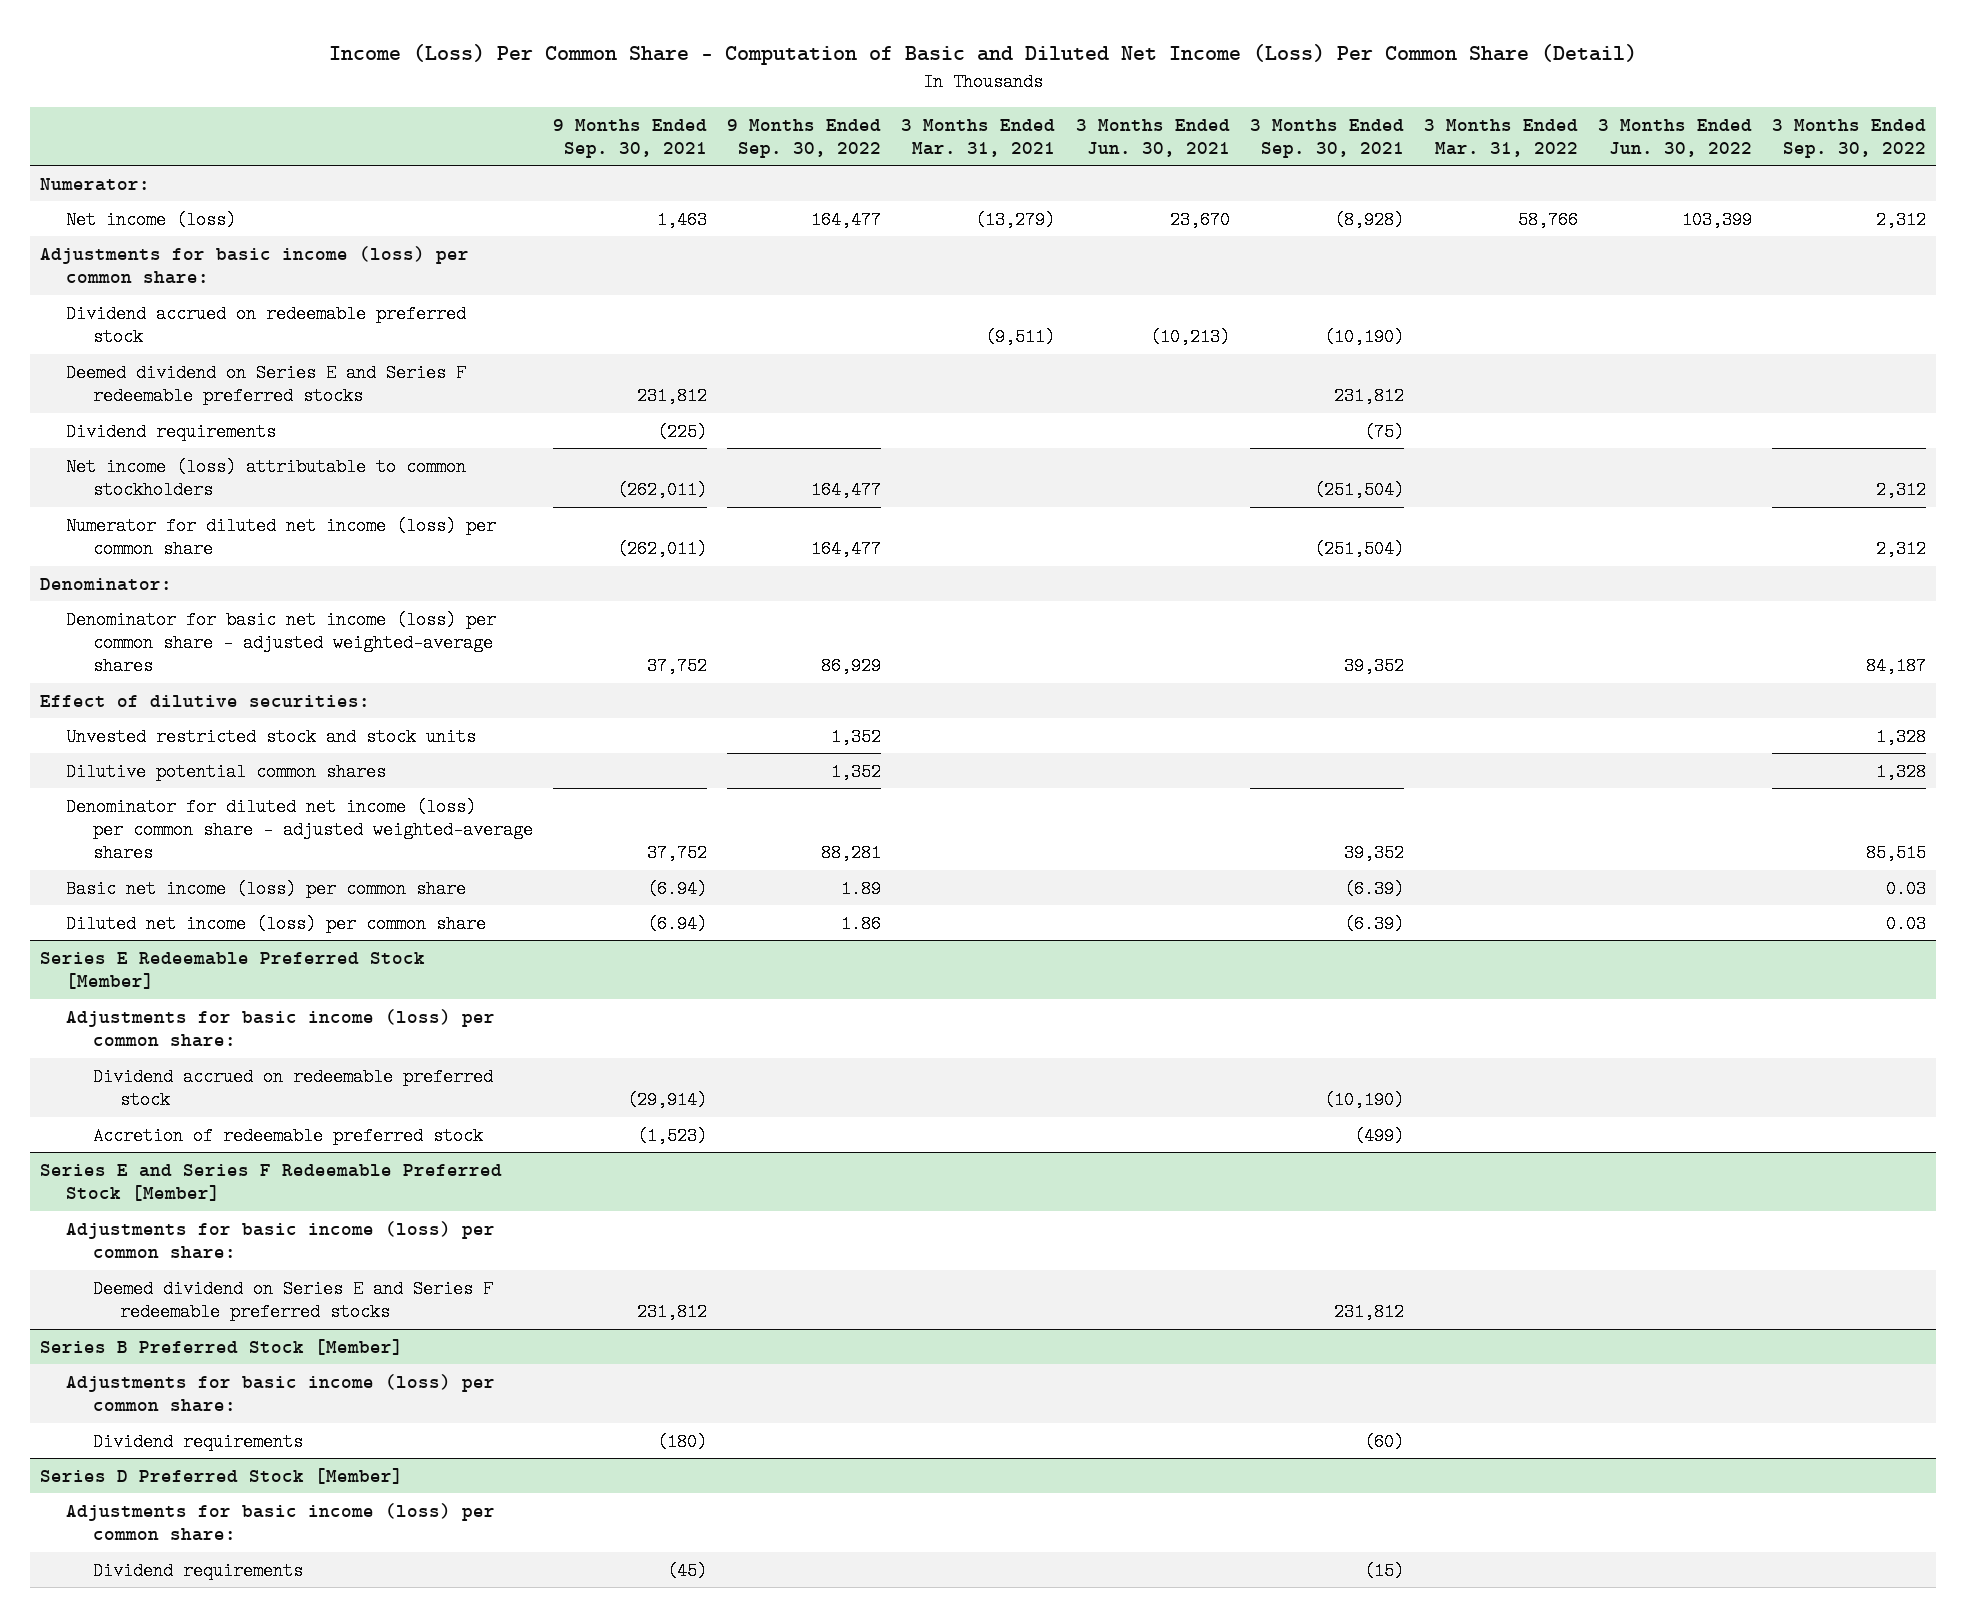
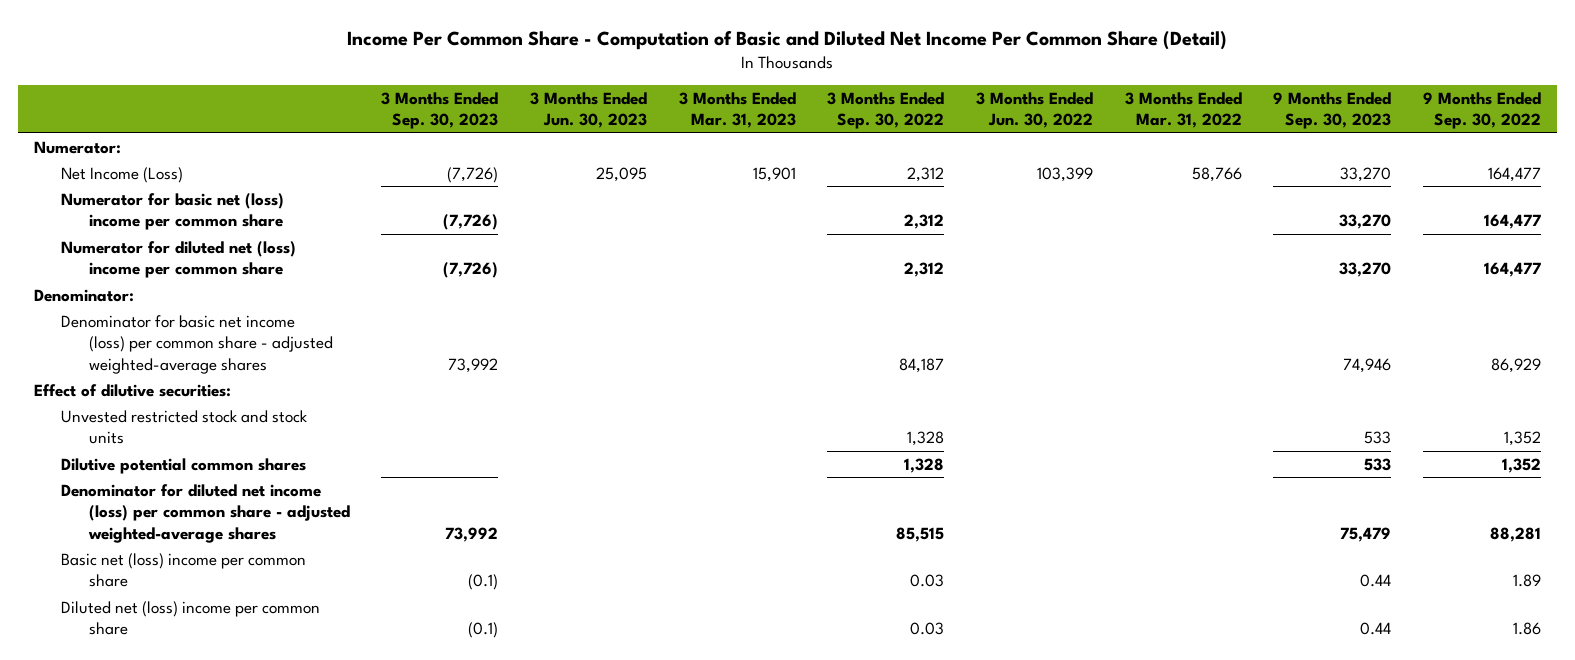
- Income (Loss) Per Common Share - Computation of Basic and Diluted Net Income (Loss) Per Common Share (Detail)
+ Income Per Common Share - Computation of Basic and Diluted Net Income Per Common Share (Detail)
- | 9 Months Ended Sep. 30, 2021 | 9 Months Ended Sep. 30, 2022 | 3 Months Ended Mar. 31, 2021 | 3 Months Ended Jun. 30, 2021 | 3 Months Ended Sep. 30, 2021 | 3 Months Ended Mar. 31, 2022 | 3 Months Ended Jun. 30, 2022 | 3 Months Ended Sep. 30, 2022
+ | 3 Months Ended Sep. 30, 2023 | 3 Months Ended Jun. 30, 2023 | 3 Months Ended Mar. 31, 2023 | 3 Months Ended Sep. 30, 2022 | 3 Months Ended Jun. 30, 2022 | 3 Months Ended Mar. 31, 2022 | 9 Months Ended Sep. 30, 2023 | 9 Months Ended Sep. 30, 2022
- Net income (loss) | 1,463 | 164,477 | (13,279) | 23,670 | (8,928) | 58,766 | 103,399 | 2,312
- Adjustments for basic income (loss) per common share:
- Dividend accrued on redeemable preferred stock | | | (9,511) | (10,213) | (10,190) | | |
- Deemed dividend on Series E and Series F redeemable preferred stocks | 231,812 | | | | 231,812 | | |
- Dividend requirements | (225) | | | | (75) | | |
- Net income (loss) attributable to common stockholders | (262,011) | 164,477 | | | (251,504) | | | 2,312
- Numerator for diluted net income (loss) per common share | (262,011) | 164,477 | | | (251,504) | | | 2,312
+ Net Income (Loss) | (7,726) | 25,095 | 15,901 | 2,312 | 103,399 | 58,766 | 33,270 | 164,477
+ Numerator for basic net (loss) income per common share | (7,726) | | | 2,312 | | | 33,270 | 164,477
+ Numerator for diluted net (loss) income per common share | (7,726) | | | 2,312 | | | 33,270 | 164,477
- Basic net income (loss) per common share | (6.94) | 1.89 | | | (6.39) | | | 0.03
- Diluted net income (loss) per common share | (6.94) | 1.86 | | | (6.39) | | | 0.03
- Series E Redeemable Preferred Stock [Member]
- Adjustments for basic income (loss) per common share:
- Dividend accrued on redeemable preferred stock | (29,914) | | | | (10,190) | | |
- Accretion of redeemable preferred stock | (1,523) | | | | (499) | | |
- Series E and Series F Redeemable Preferred Stock [Member]
- Adjustments for basic income (loss) per common share:
- Deemed dividend on Series E and Series F redeemable preferred stocks | 231,812 | | | | 231,812 | | |
- Series B Preferred Stock [Member]
- Adjustments for basic income (loss) per common share:
- Dividend requirements | (180) | | | | (60) | | |
- Series D Preferred Stock [Member]
- Adjustments for basic income (loss) per common share:
- Dividend requirements | (45) | | | | (15) | | |
+ Basic net (loss) income per common share | (0.1) | | | 0.03 | | | 0.44 | 1.89
+ Diluted net (loss) income per common share | (0.1) | | | 0.03 | | | 0.44 | 1.86

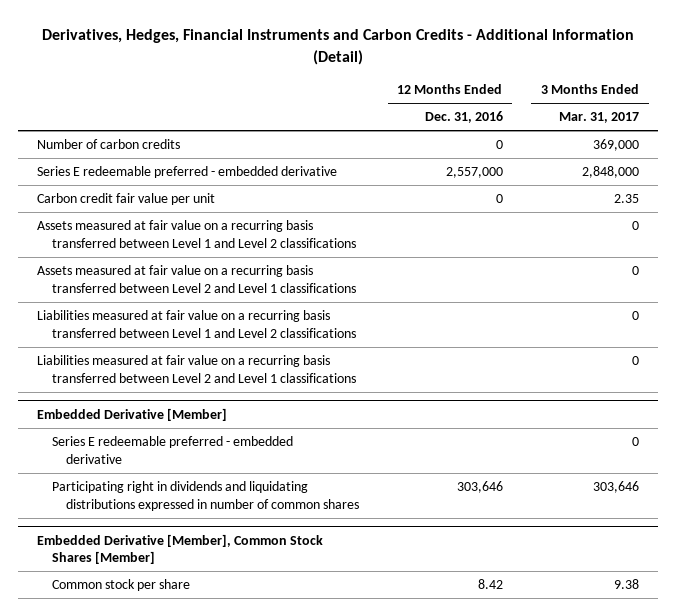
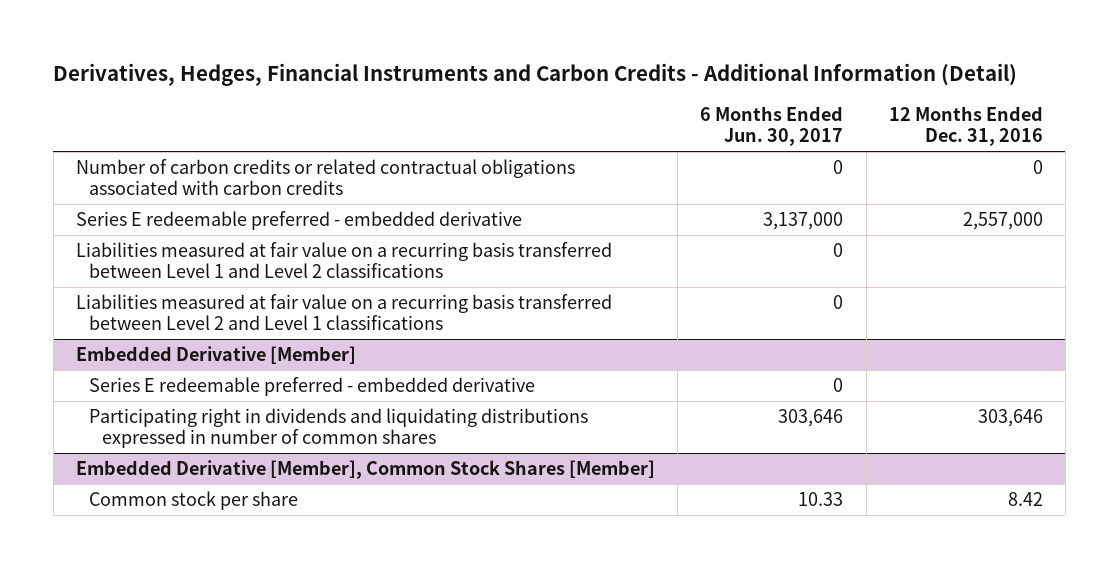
- | 12 Months Ended Dec. 31, 2016 | 3 Months Ended Mar. 31, 2017
+ | 6 Months Ended Jun. 30, 2017 | 12 Months Ended Dec. 31, 2016
- Number of carbon credits | 0 | 369,000
+ Number of carbon credits or related contractual obligations associated with carbon credits | 0 | 0
- Carbon credit fair value per unit | 0 | 2.35
- Assets measured at fair value on a recurring basis transferred between Level 1 and Level 2 classifications | | 0
- Assets measured at fair value on a recurring basis transferred between Level 2 and Level 1 classifications | | 0

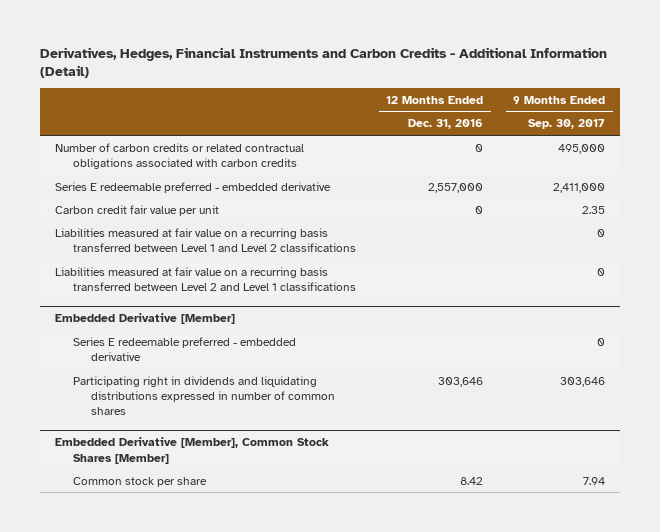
- | 6 Months Ended Jun. 30, 2017 | 12 Months Ended Dec. 31, 2016
+ | 12 Months Ended Dec. 31, 2016 | 9 Months Ended Sep. 30, 2017
+ Carbon credit fair value per unit | 0 | 2.35

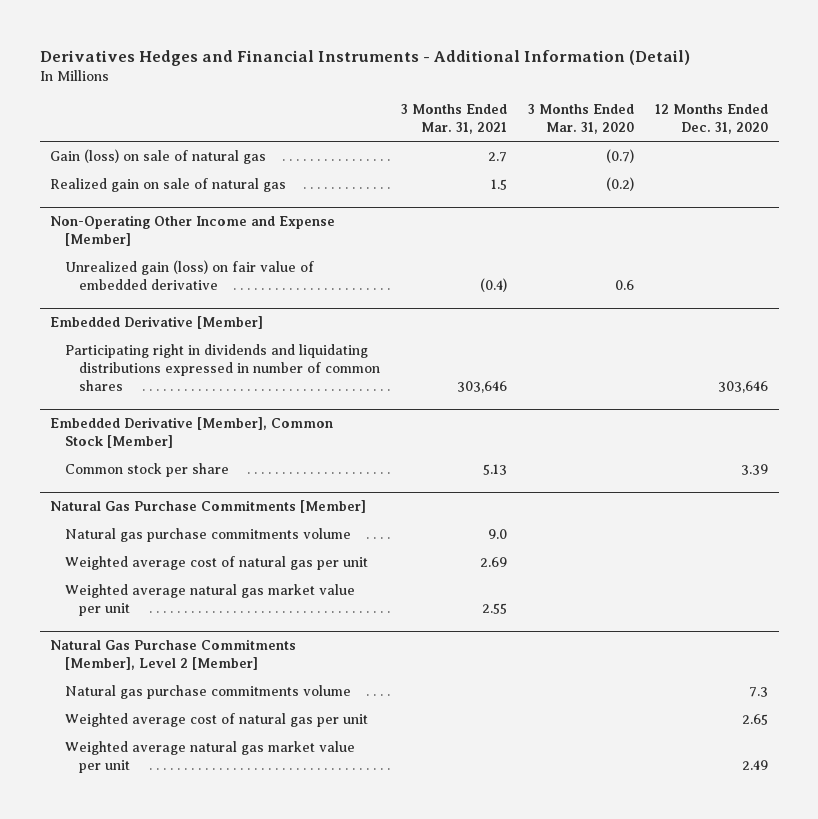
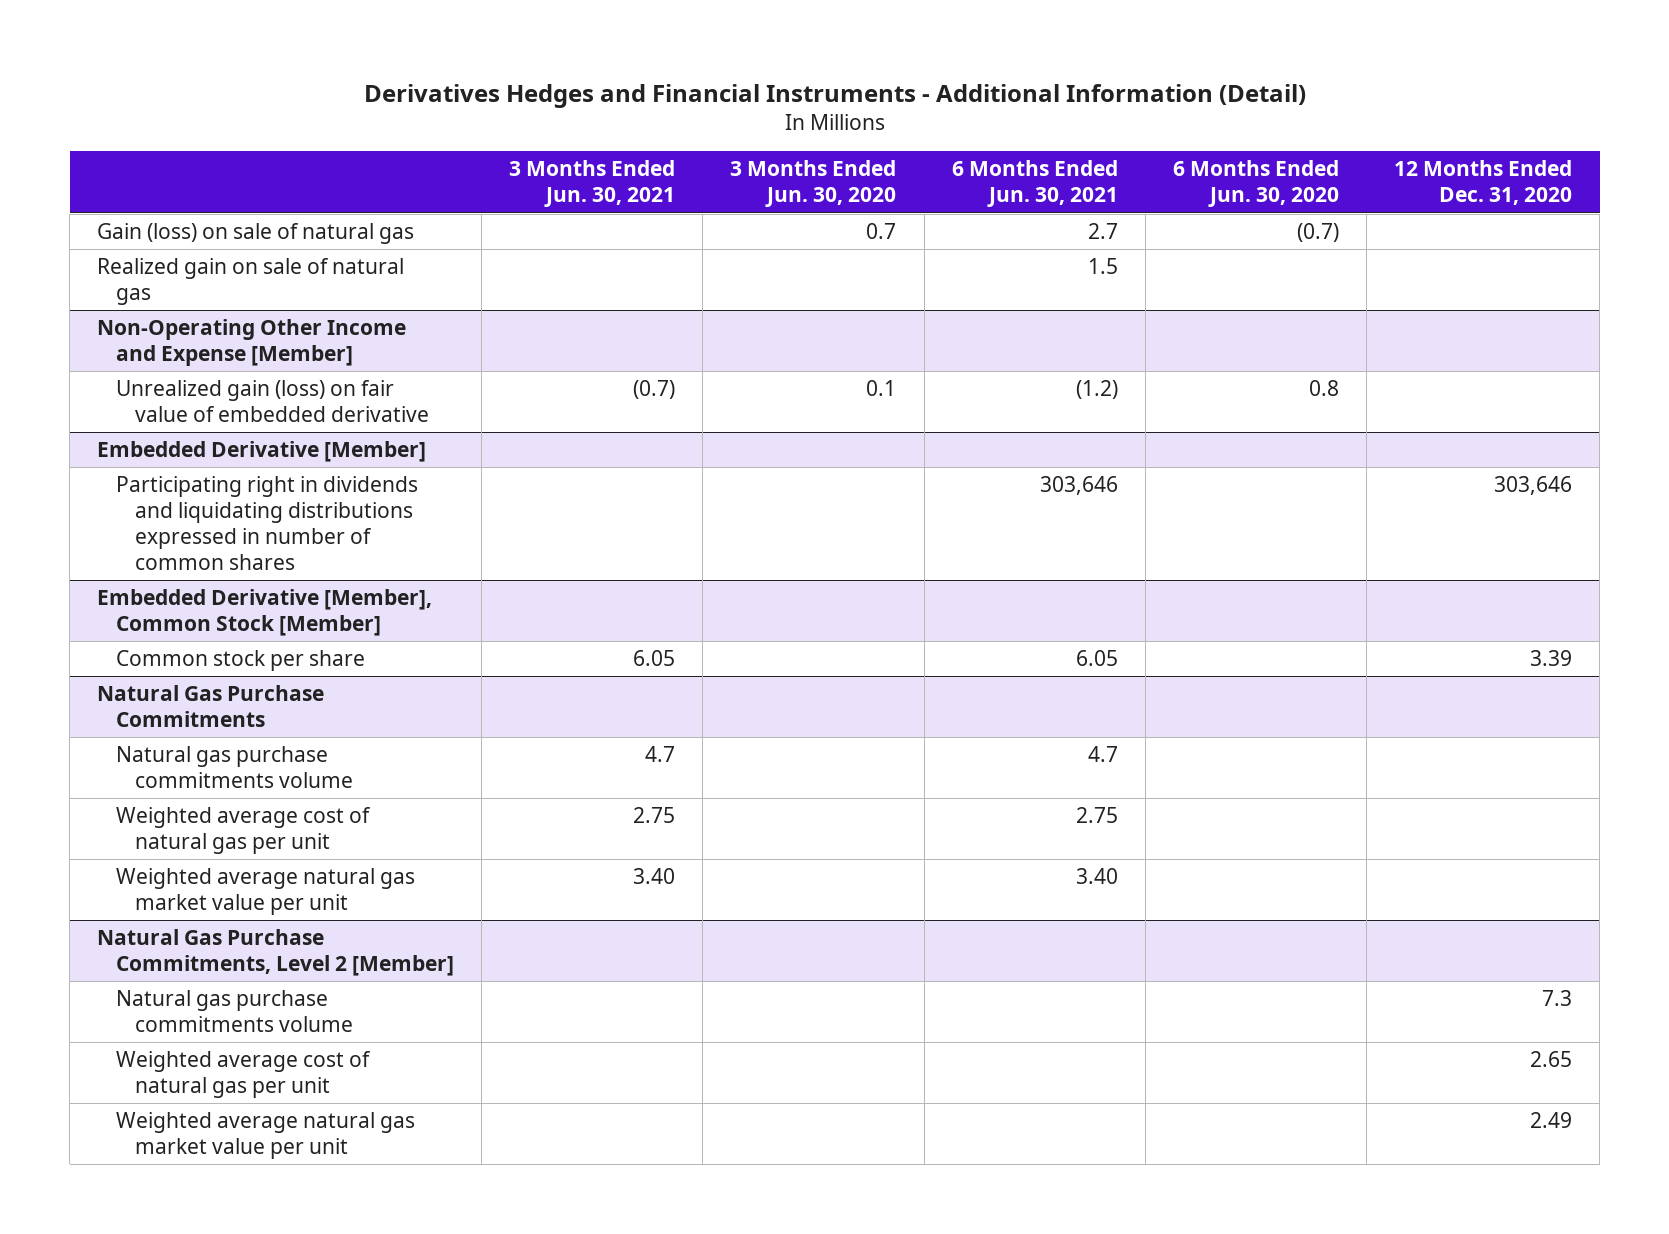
- | 3 Months Ended Mar. 31, 2021 | 3 Months Ended Mar. 31, 2020 | 12 Months Ended Dec. 31, 2020
+ | 3 Months Ended Jun. 30, 2021 | 3 Months Ended Jun. 30, 2020 | 6 Months Ended Jun. 30, 2021 | 6 Months Ended Jun. 30, 2020 | 12 Months Ended Dec. 31, 2020
- Natural Gas Purchase Commitments [Member]
+ Natural Gas Purchase Commitments
- Natural Gas Purchase Commitments [Member], Level 2 [Member]
+ Natural Gas Purchase Commitments, Level 2 [Member]

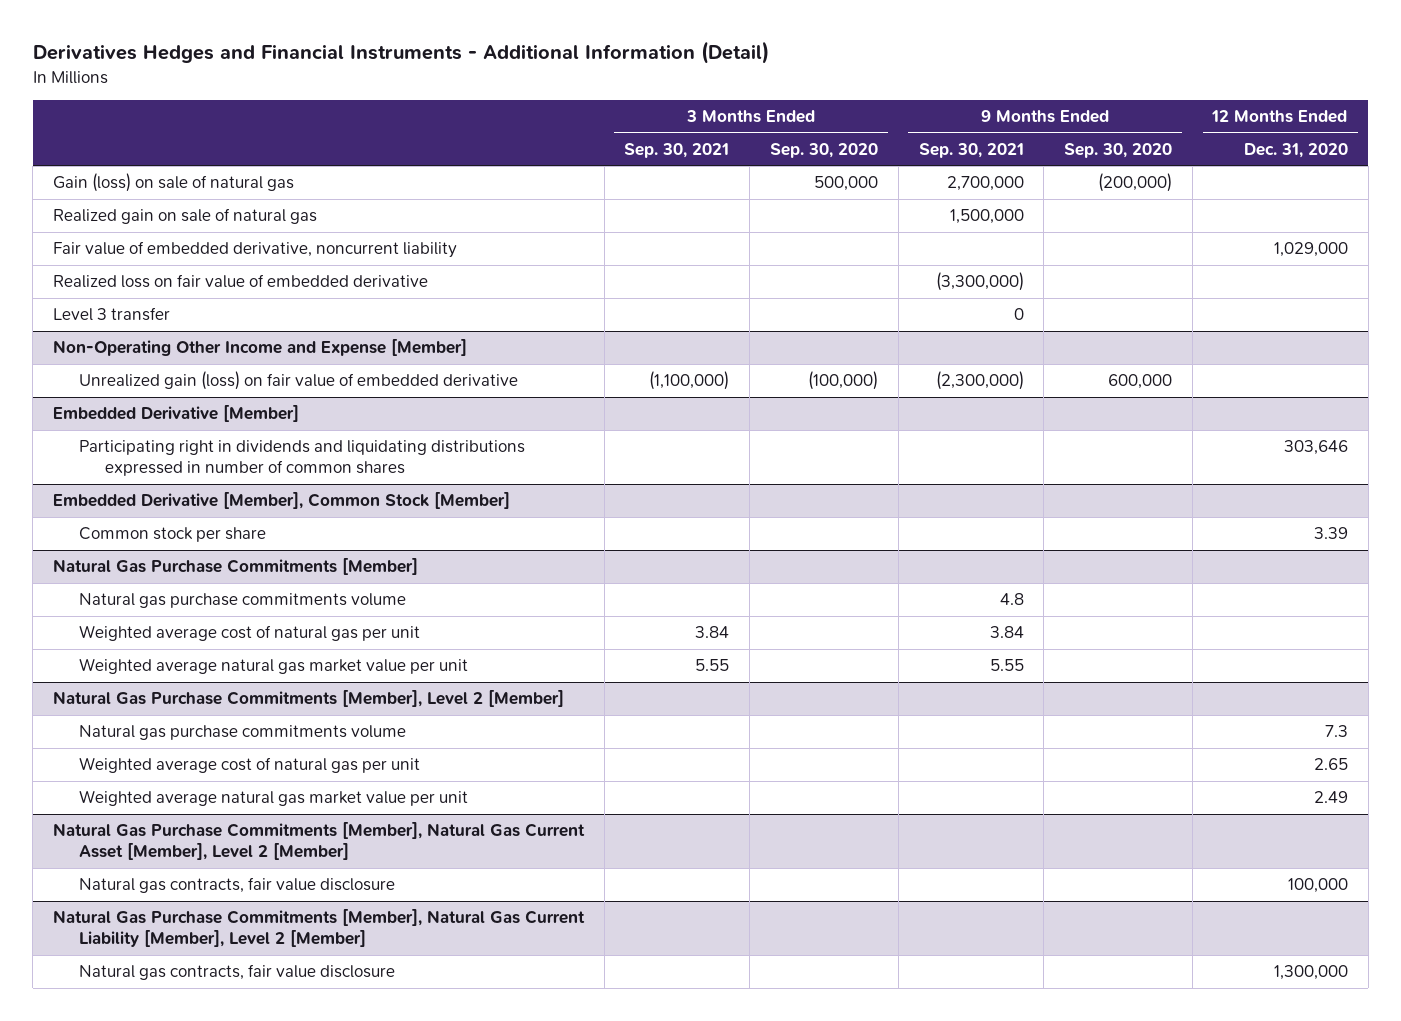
- | 3 Months Ended Jun. 30, 2021 | 3 Months Ended Jun. 30, 2020 | 6 Months Ended Jun. 30, 2021 | 6 Months Ended Jun. 30, 2020 | 12 Months Ended Dec. 31, 2020
+ | 3 Months Ended Sep. 30, 2021 | 3 Months Ended Sep. 30, 2020 | 9 Months Ended Sep. 30, 2021 | 9 Months Ended Sep. 30, 2020 | 12 Months Ended Dec. 31, 2020
+ Fair value of embedded derivative, noncurrent liability | | | | | 1,029,000
+ Realized loss on fair value of embedded derivative | | | (3,300,000) | |
+ Level 3 transfer | | | 0 | |
- Natural Gas Purchase Commitments
+ Natural Gas Purchase Commitments [Member]
- Natural Gas Purchase Commitments, Level 2 [Member]
+ Natural Gas Purchase Commitments [Member], Level 2 [Member]
+ Natural Gas Purchase Commitments [Member], Natural Gas Current Asset [Member], Level 2 [Member]
+ Natural gas contracts, fair value disclosure | | | | | 100,000
+ Natural Gas Purchase Commitments [Member], Natural Gas Current Liability [Member], Level 2 [Member]
+ Natural gas contracts, fair value disclosure | | | | | 1,300,000

